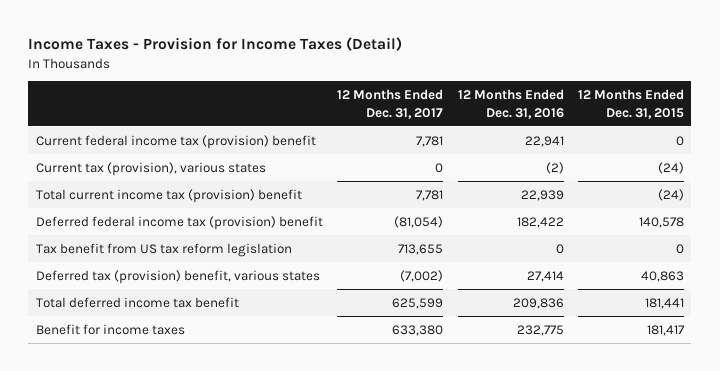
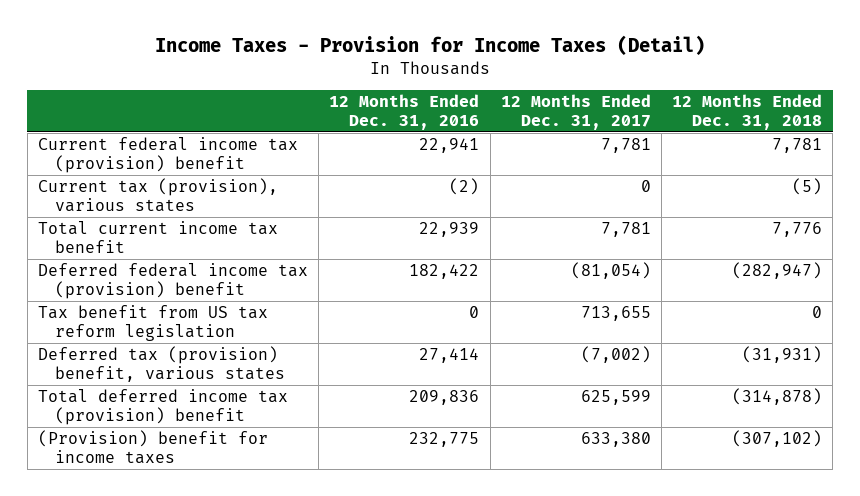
- | 12 Months Ended Dec. 31, 2017 | 12 Months Ended Dec. 31, 2016 | 12 Months Ended Dec. 31, 2015
+ | 12 Months Ended Dec. 31, 2016 | 12 Months Ended Dec. 31, 2017 | 12 Months Ended Dec. 31, 2018
- Total current income tax (provision) benefit | 7,781 | 22,939 | (24)
+ Total current income tax benefit | 22,939 | 7,781 | 7,776
- Total deferred income tax benefit | 625,599 | 209,836 | 181,441
- Benefit for income taxes | 633,380 | 232,775 | 181,417
+ Total deferred income tax (provision) benefit | 209,836 | 625,599 | (314,878)
+ (Provision) benefit for income taxes | 232,775 | 633,380 | (307,102)

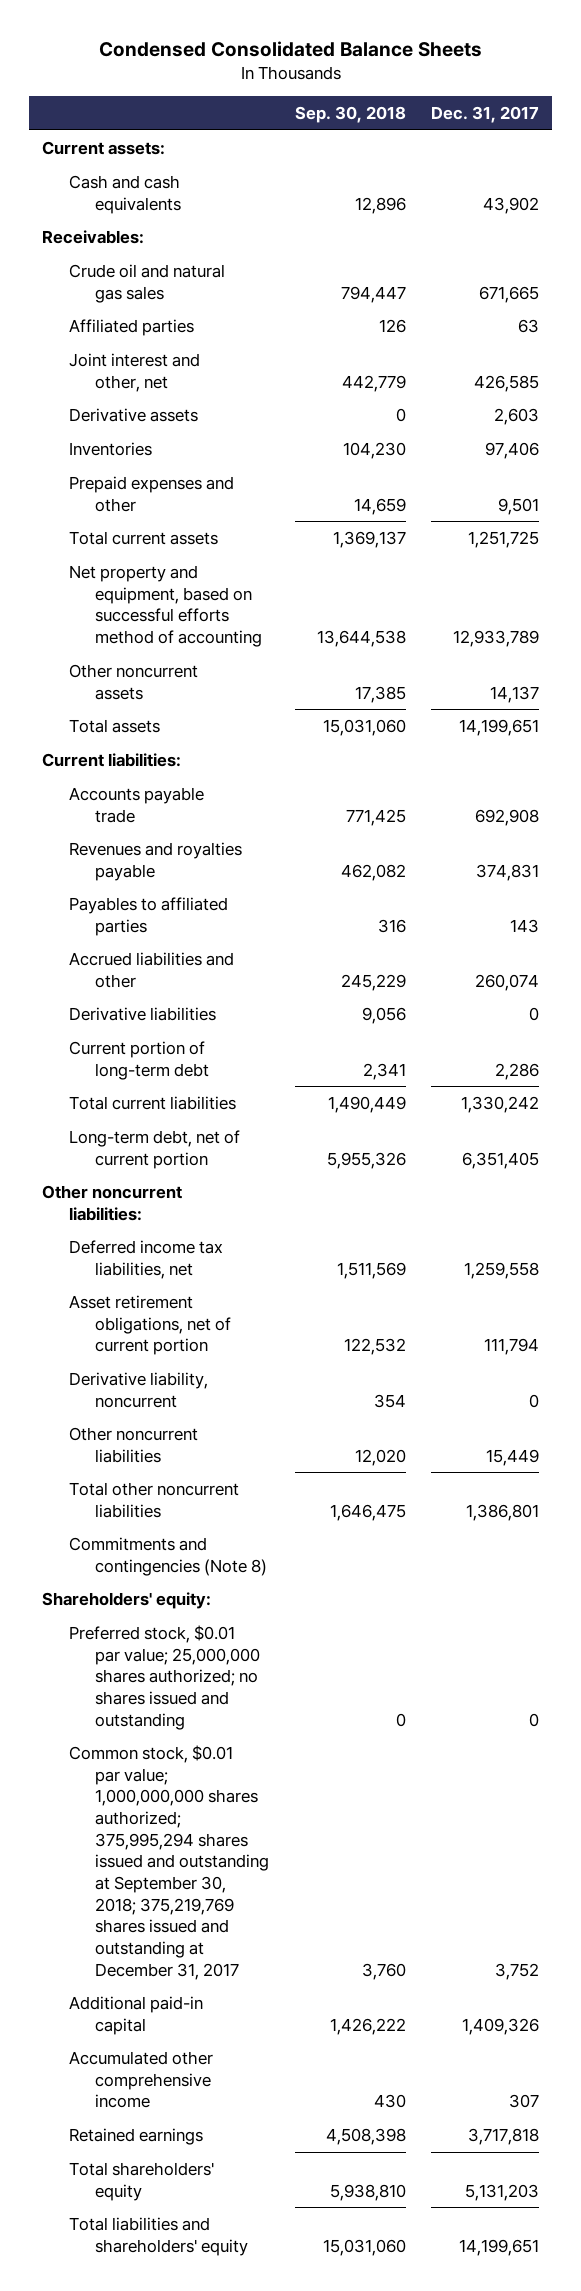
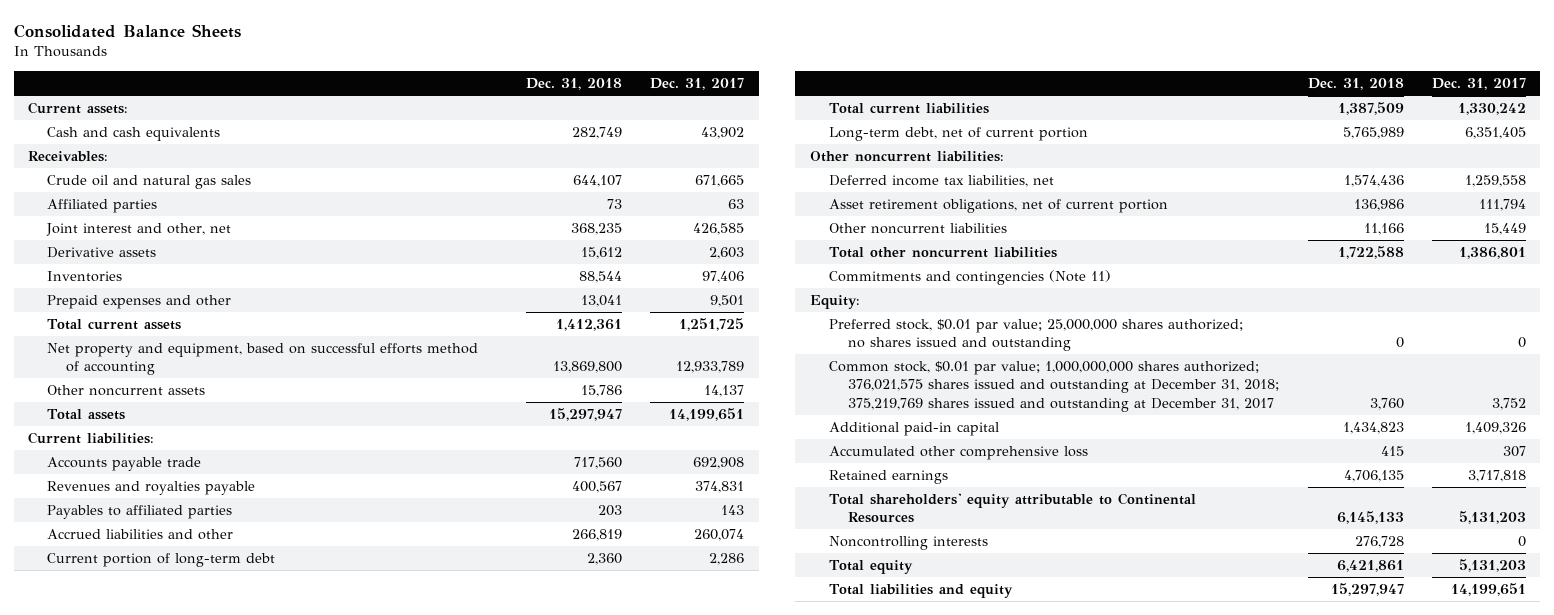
- Condensed Consolidated Balance Sheets
+ Consolidated Balance Sheets
- | Sep. 30, 2018 | Dec. 31, 2017
+ | Dec. 31, 2018 | Dec. 31, 2017
- Derivative liabilities | 9,056 | 0
- Derivative liability, noncurrent | 354 | 0
- Commitments and contingencies (Note 8)
- Shareholders' equity:
+ Commitments and contingencies (Note 11)
+ Equity:
- Common stock, $0.01 par value; 1,000,000,000 shares authorized; 375,995,294 shares issued and outstanding at September 30, 2018; 375,219,769 shares issued and outstanding at December 31, 2017 | 3,760 | 3,752
+ Common stock, $0.01 par value; 1,000,000,000 shares authorized; 376,021,575 shares issued and outstanding at December 31, 2018; 375,219,769 shares issued and outstanding at December 31, 2017 | 3,760 | 3,752
- Accumulated other comprehensive income | 430 | 307
+ Accumulated other comprehensive loss | 415 | 307
- Total shareholders' equity | 5,938,810 | 5,131,203
- Total liabilities and shareholders' equity | 15,031,060 | 14,199,651
+ Total shareholders' equity attributable to Continental Resources | 6,145,133 | 5,131,203
+ Noncontrolling interests | 276,728 | 0
+ Total equity | 6,421,861 | 5,131,203
+ Total liabilities and equity | 15,297,947 | 14,199,651

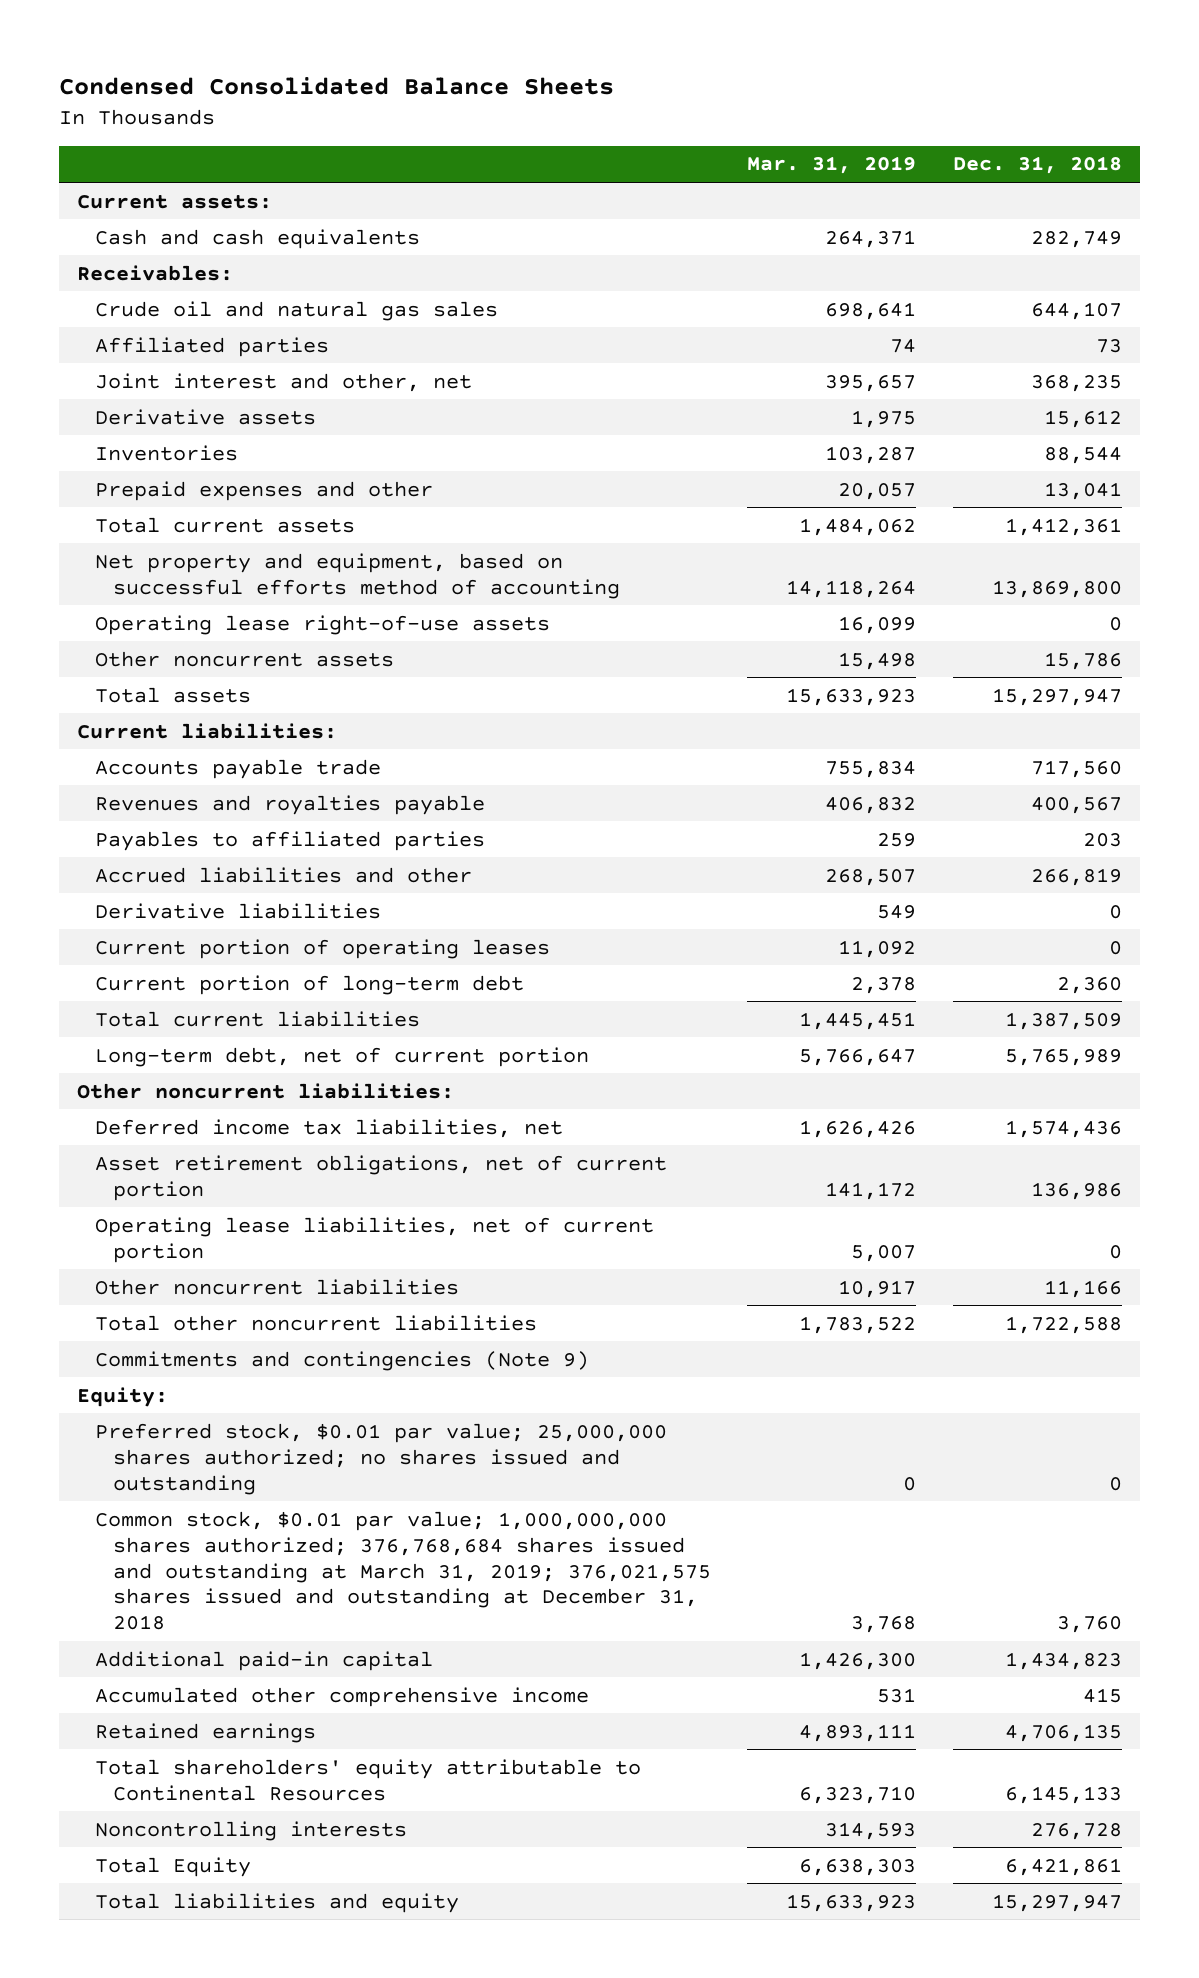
- Consolidated Balance Sheets
+ Condensed Consolidated Balance Sheets
- | Dec. 31, 2018 | Dec. 31, 2017
+ | Mar. 31, 2019 | Dec. 31, 2018
+ Operating lease right-of-use assets | 16,099 | 0
+ Derivative liabilities | 549 | 0
+ Current portion of operating leases | 11,092 | 0
+ Operating lease liabilities, net of current portion | 5,007 | 0
- Commitments and contingencies (Note 11)
+ Commitments and contingencies (Note 9)
- Common stock, $0.01 par value; 1,000,000,000 shares authorized; 376,021,575 shares issued and outstanding at December 31, 2018; 375,219,769 shares issued and outstanding at December 31, 2017 | 3,760 | 3,752
+ Common stock, $0.01 par value; 1,000,000,000 shares authorized; 376,768,684 shares issued and outstanding at March 31, 2019; 376,021,575 shares issued and outstanding at December 31, 2018 | 3,768 | 3,760
- Accumulated other comprehensive loss | 415 | 307
+ Accumulated other comprehensive income | 531 | 415
- Total equity | 6,421,861 | 5,131,203
+ Total Equity | 6,638,303 | 6,421,861

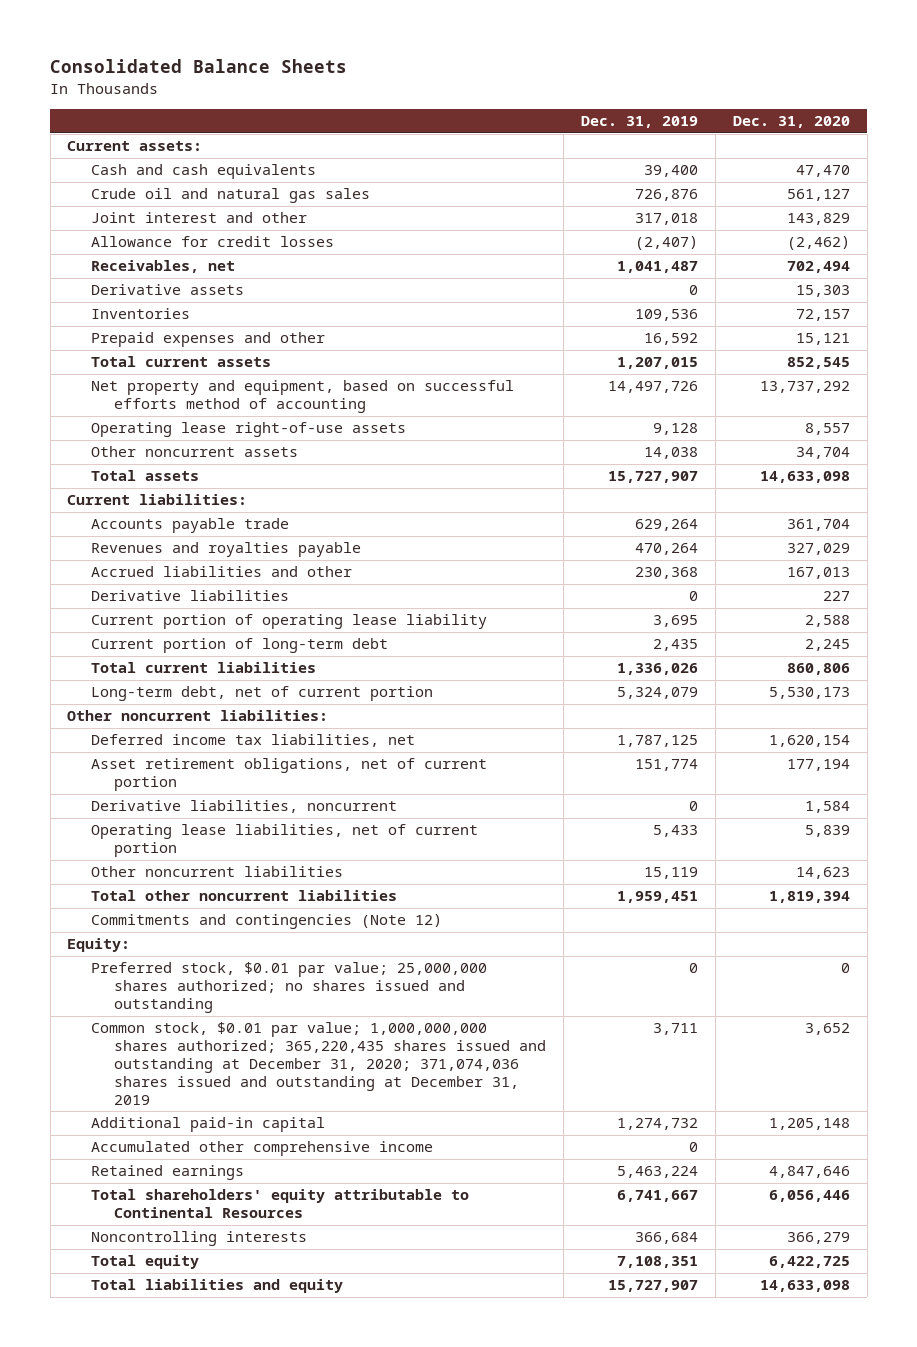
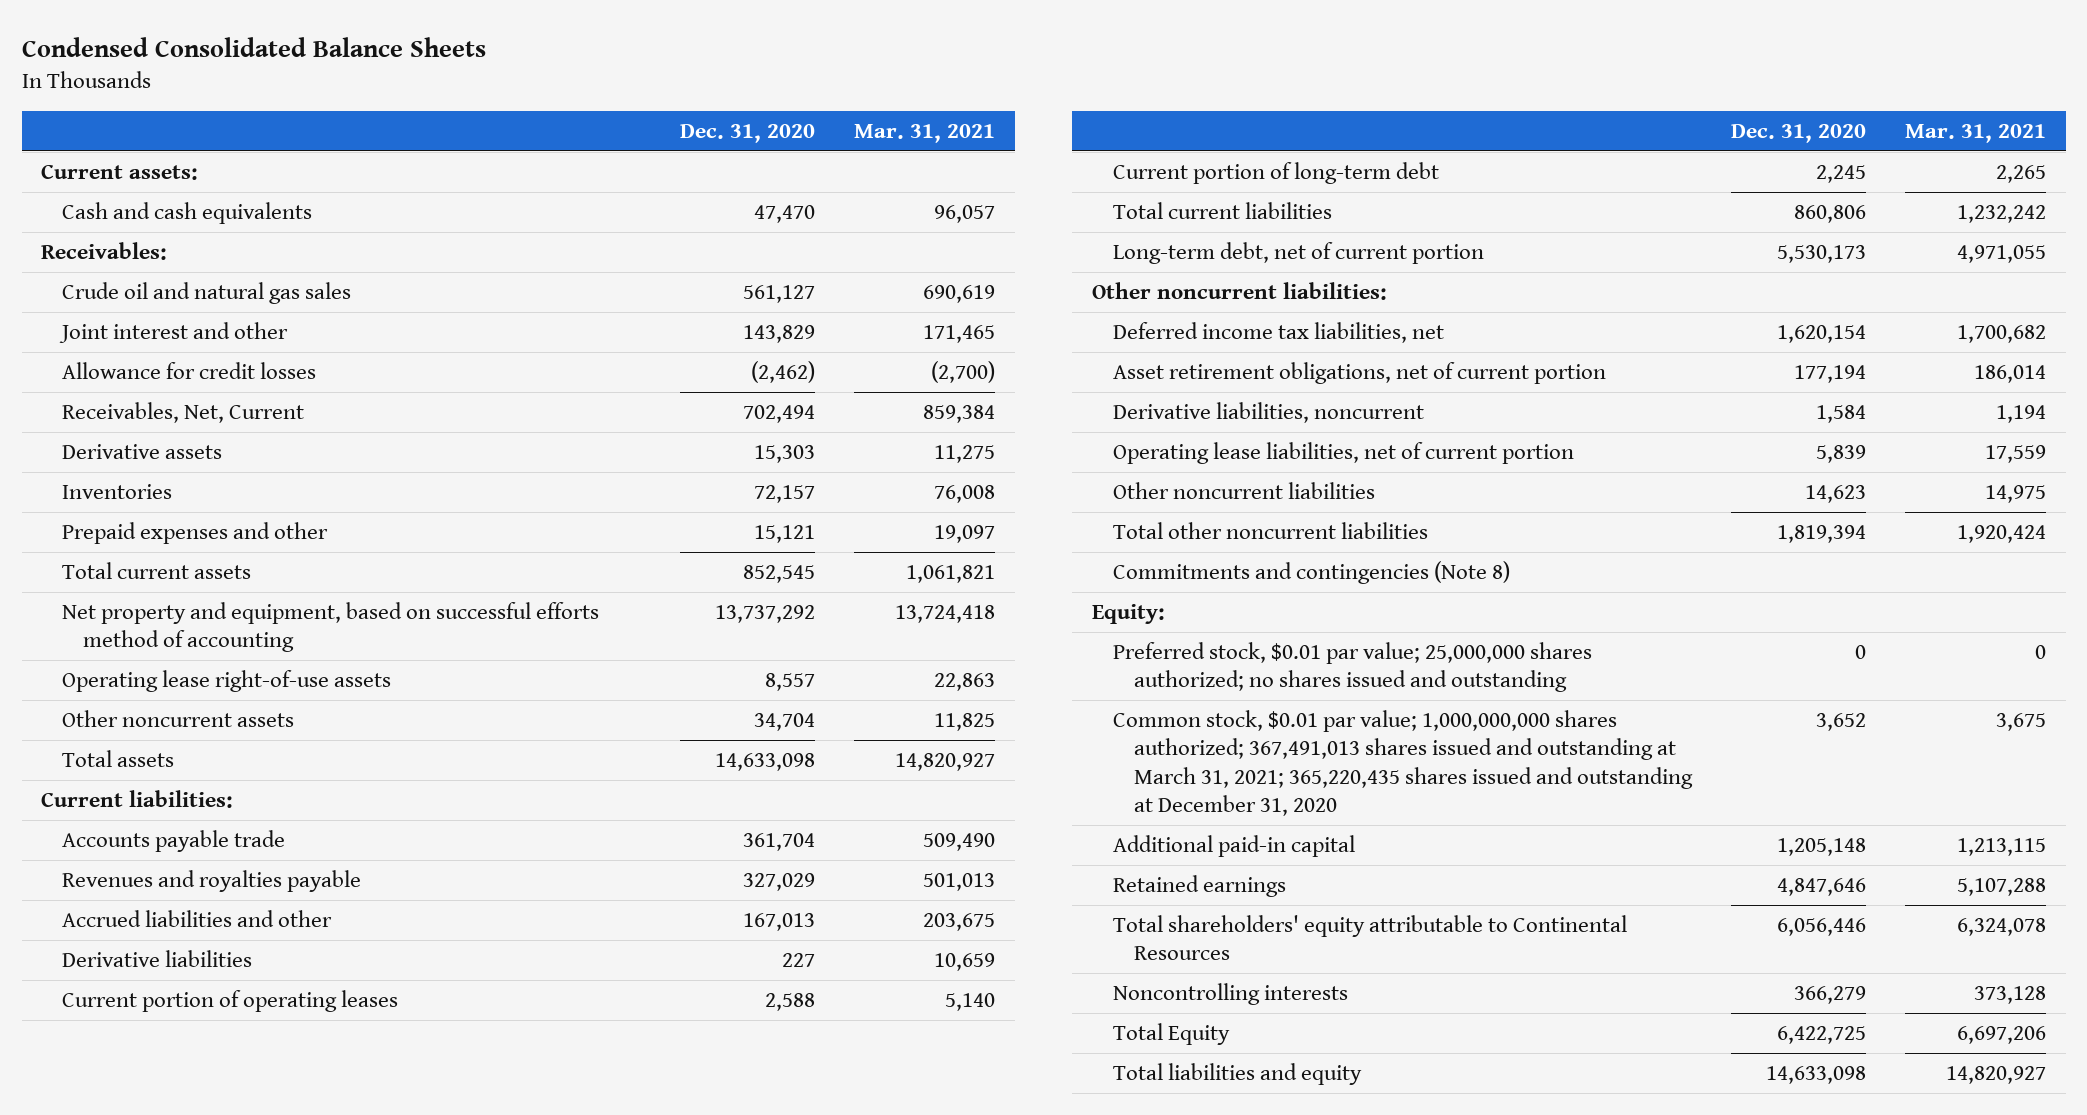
- Consolidated Balance Sheets
+ Condensed Consolidated Balance Sheets
- | Dec. 31, 2019 | Dec. 31, 2020
+ | Dec. 31, 2020 | Mar. 31, 2021
+ Receivables:
- Receivables, net | 1,041,487 | 702,494
+ Receivables, Net, Current | 702,494 | 859,384
- Current portion of operating lease liability | 3,695 | 2,588
+ Current portion of operating leases | 2,588 | 5,140
- Commitments and contingencies (Note 12)
+ Commitments and contingencies (Note 8)
- Common stock, $0.01 par value; 1,000,000,000 shares authorized; 365,220,435 shares issued and outstanding at December 31, 2020; 371,074,036 shares issued and outstanding at December 31, 2019 | 3,711 | 3,652
+ Common stock, $0.01 par value; 1,000,000,000 shares authorized; 367,491,013 shares issued and outstanding at March 31, 2021; 365,220,435 shares issued and outstanding at December 31, 2020 | 3,652 | 3,675
- Accumulated other comprehensive income | 0 |
- Total equity | 7,108,351 | 6,422,725
+ Total Equity | 6,422,725 | 6,697,206

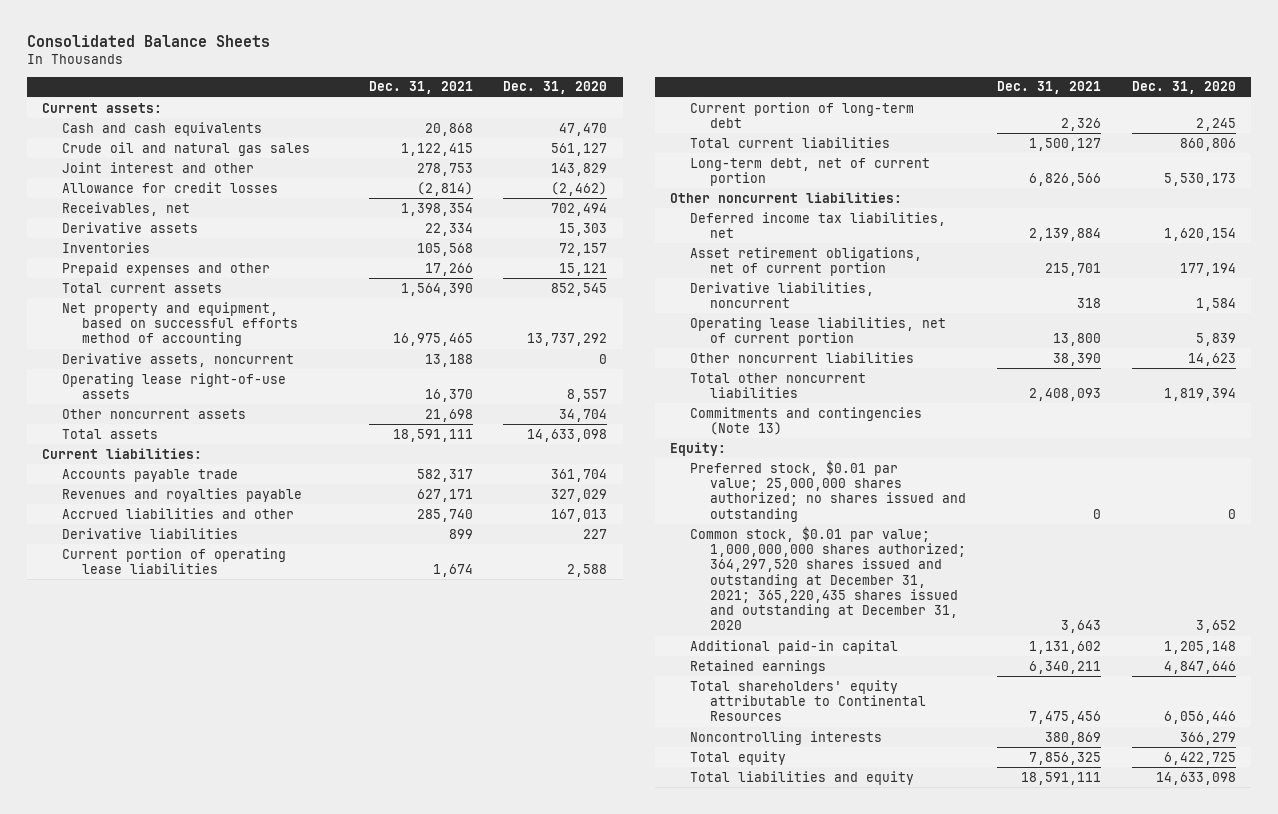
- Condensed Consolidated Balance Sheets
+ Consolidated Balance Sheets
- | Dec. 31, 2020 | Mar. 31, 2021
+ | Dec. 31, 2021 | Dec. 31, 2020
- Receivables:
- Receivables, Net, Current | 702,494 | 859,384
+ Receivables, net | 1,398,354 | 702,494
+ Derivative assets, noncurrent | 13,188 | 0
- Current portion of operating leases | 2,588 | 5,140
+ Current portion of operating lease liabilities | 1,674 | 2,588
- Commitments and contingencies (Note 8)
+ Commitments and contingencies (Note 13)
- Common stock, $0.01 par value; 1,000,000,000 shares authorized; 367,491,013 shares issued and outstanding at March 31, 2021; 365,220,435 shares issued and outstanding at December 31, 2020 | 3,652 | 3,675
+ Common stock, $0.01 par value; 1,000,000,000 shares authorized; 364,297,520 shares issued and outstanding at December 31, 2021; 365,220,435 shares issued and outstanding at December 31, 2020 | 3,643 | 3,652
- Total Equity | 6,422,725 | 6,697,206
+ Total equity | 7,856,325 | 6,422,725

